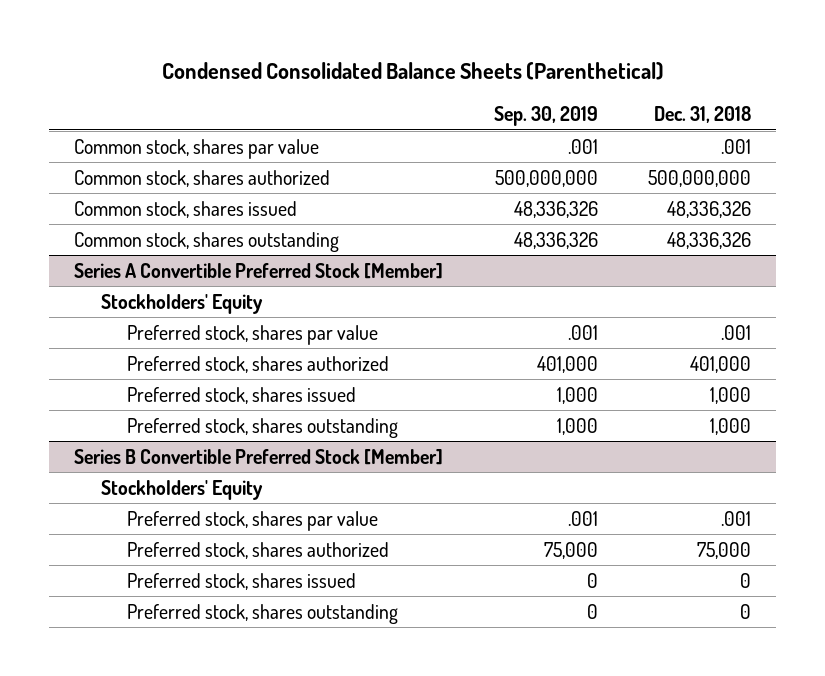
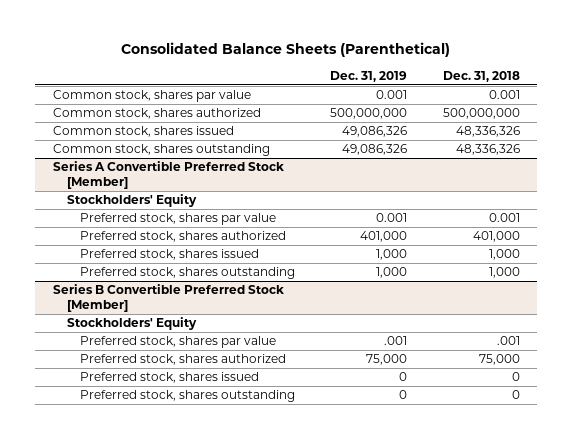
- Condensed Consolidated Balance Sheets (Parenthetical)
+ Consolidated Balance Sheets (Parenthetical)
- | Sep. 30, 2019 | Dec. 31, 2018
+ | Dec. 31, 2019 | Dec. 31, 2018
- Common stock, shares par value | .001 | .001
+ Common stock, shares par value | 0.001 | 0.001
@ Series A Convertible Preferred Stock [Member]
- Preferred stock, shares par value | .001 | .001
+ Preferred stock, shares par value | 0.001 | 0.001

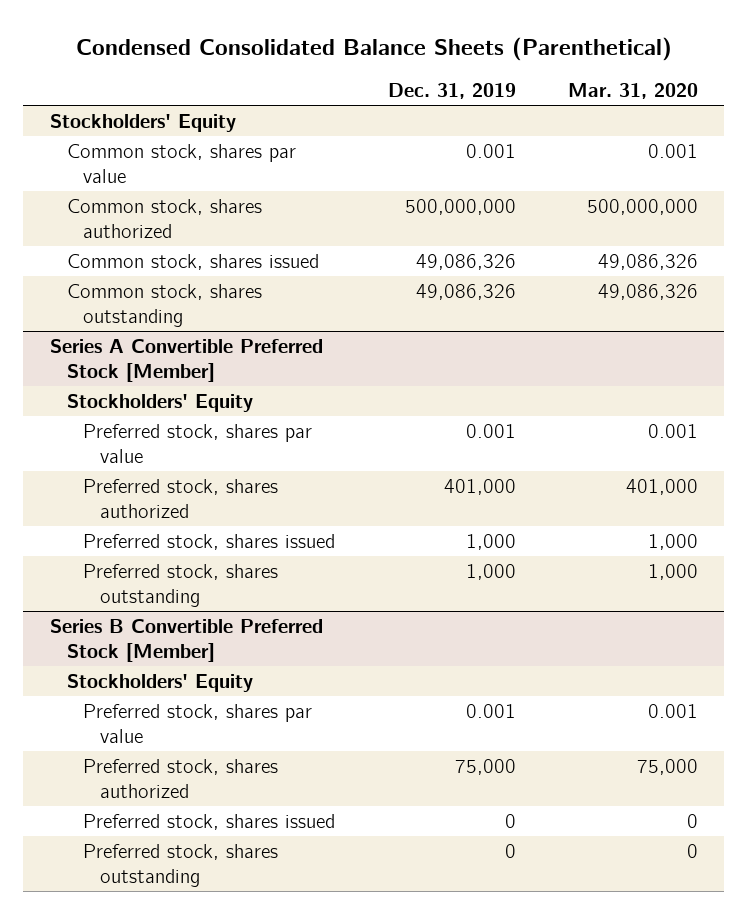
- Consolidated Balance Sheets (Parenthetical)
+ Condensed Consolidated Balance Sheets (Parenthetical)
- | Dec. 31, 2019 | Dec. 31, 2018
+ | Dec. 31, 2019 | Mar. 31, 2020
+ Stockholders' Equity
@ Series B Convertible Preferred Stock [Member]
- Preferred stock, shares par value | .001 | .001
+ Preferred stock, shares par value | 0.001 | 0.001

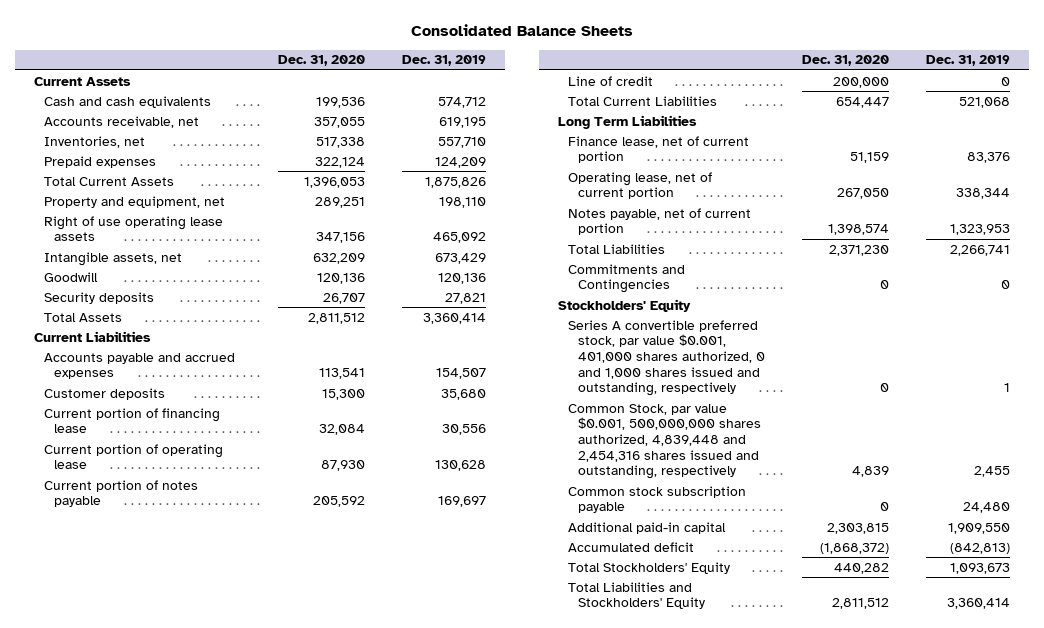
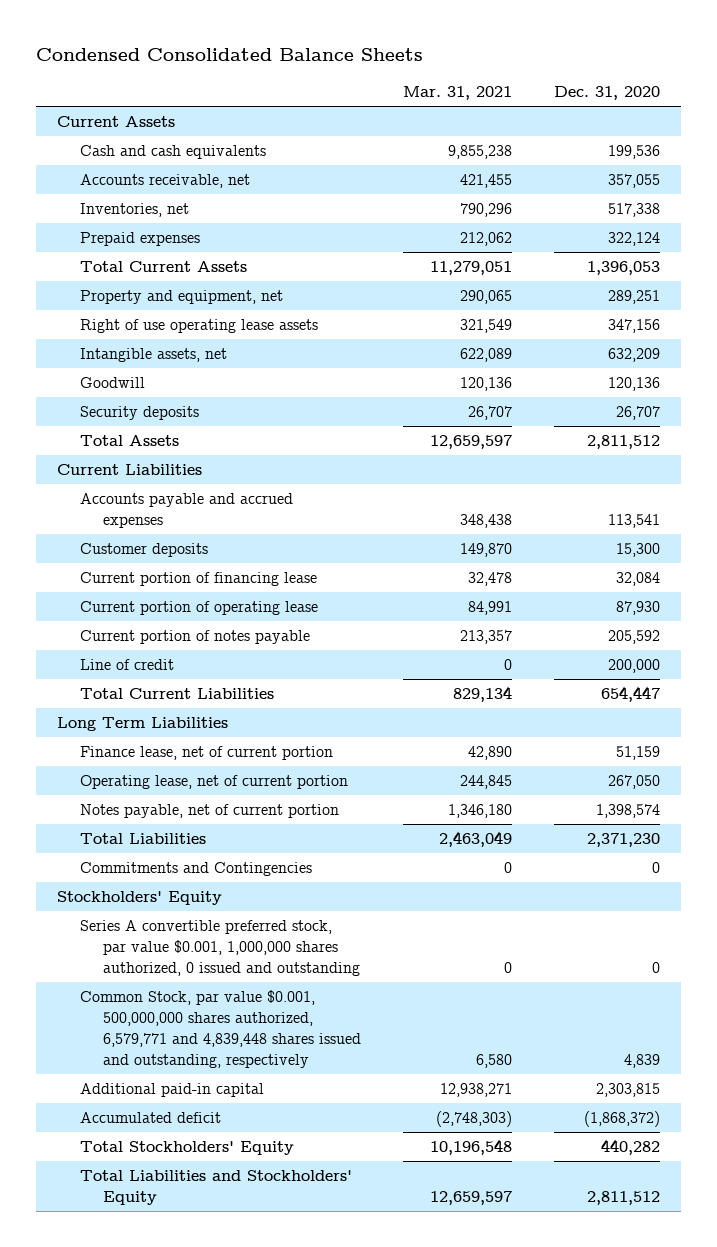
- Consolidated Balance Sheets
+ Condensed Consolidated Balance Sheets
- | Dec. 31, 2020 | Dec. 31, 2019
+ | Mar. 31, 2021 | Dec. 31, 2020
- Series A convertible preferred stock, par value $0.001, 401,000 shares authorized, 0 and 1,000 shares issued and outstanding, respectively | 0 | 1
- Common Stock, par value $0.001, 500,000,000 shares authorized, 4,839,448 and 2,454,316 shares issued and outstanding, respectively | 4,839 | 2,455
- Common stock subscription payable | 0 | 24,480
+ Series A convertible preferred stock, par value $0.001, 1,000,000 shares authorized, 0 issued and outstanding | 0 | 0
+ Common Stock, par value $0.001, 500,000,000 shares authorized, 6,579,771 and 4,839,448 shares issued and outstanding, respectively | 6,580 | 4,839

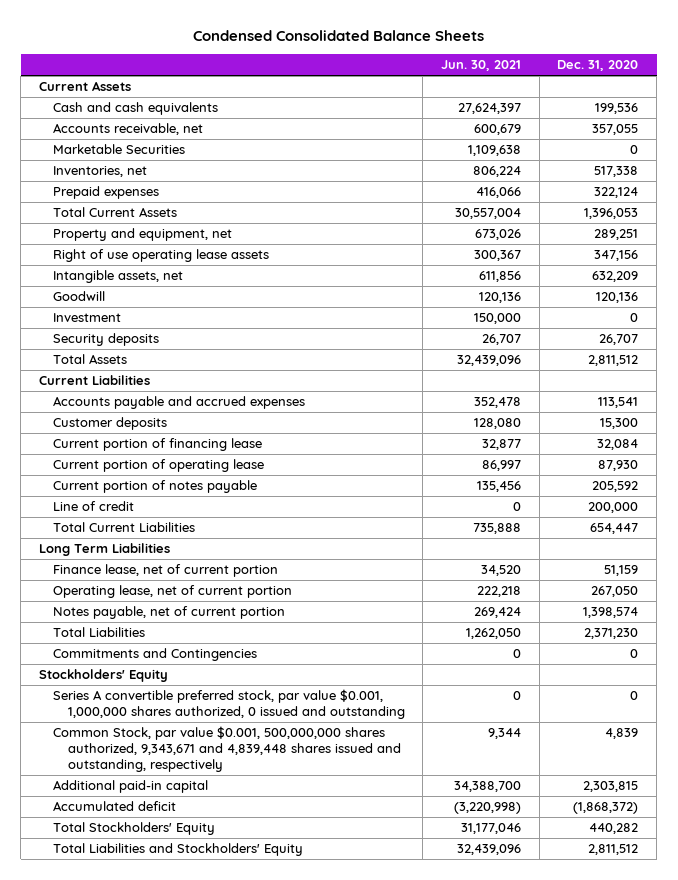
- | Mar. 31, 2021 | Dec. 31, 2020
+ | Jun. 30, 2021 | Dec. 31, 2020
+ Marketable Securities | 1,109,638 | 0
+ Investment | 150,000 | 0
- Common Stock, par value $0.001, 500,000,000 shares authorized, 6,579,771 and 4,839,448 shares issued and outstanding, respectively | 6,580 | 4,839
+ Common Stock, par value $0.001, 500,000,000 shares authorized, 9,343,671 and 4,839,448 shares issued and outstanding, respectively | 9,344 | 4,839

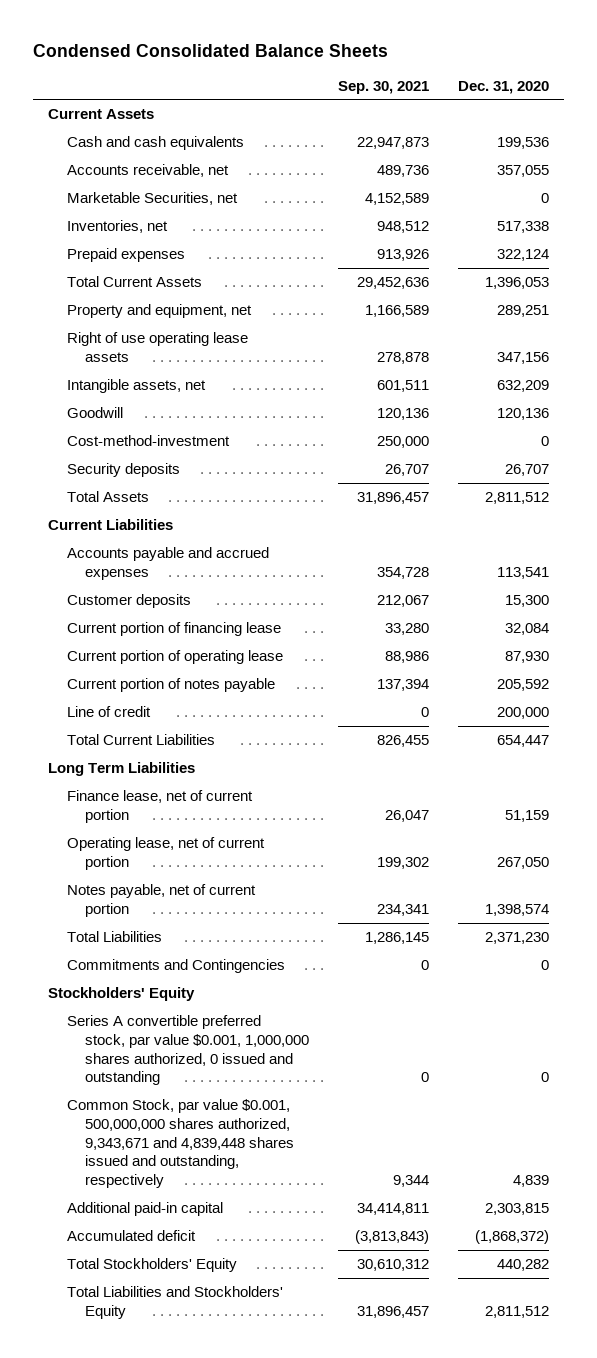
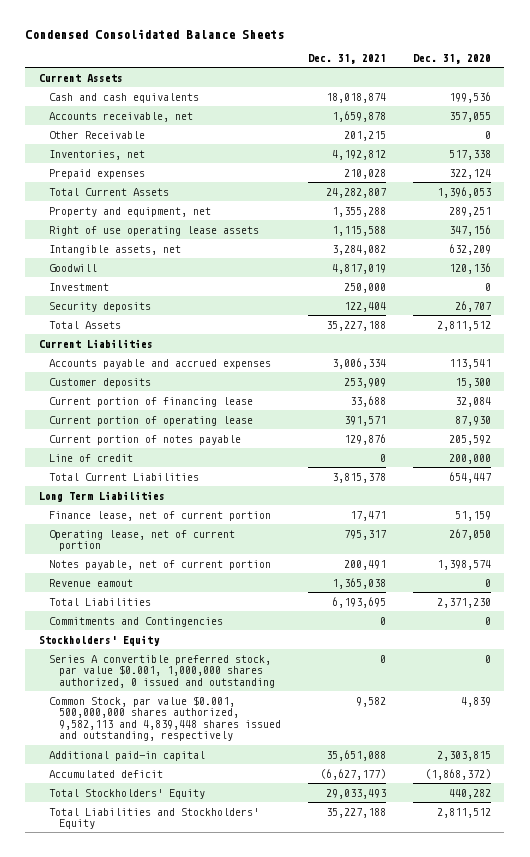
- | Sep. 30, 2021 | Dec. 31, 2020
+ | Dec. 31, 2021 | Dec. 31, 2020
- Marketable Securities, net | 4,152,589 | 0
+ Other Receivable | 201,215 | 0
- Cost-method-investment | 250,000 | 0
+ Investment | 250,000 | 0
+ Revenue eamout | 1,365,038 | 0
- Common Stock, par value $0.001, 500,000,000 shares authorized, 9,343,671 and 4,839,448 shares issued and outstanding, respectively | 9,344 | 4,839
+ Common Stock, par value $0.001, 500,000,000 shares authorized, 9,582,113 and 4,839,448 shares issued and outstanding, respectively | 9,582 | 4,839

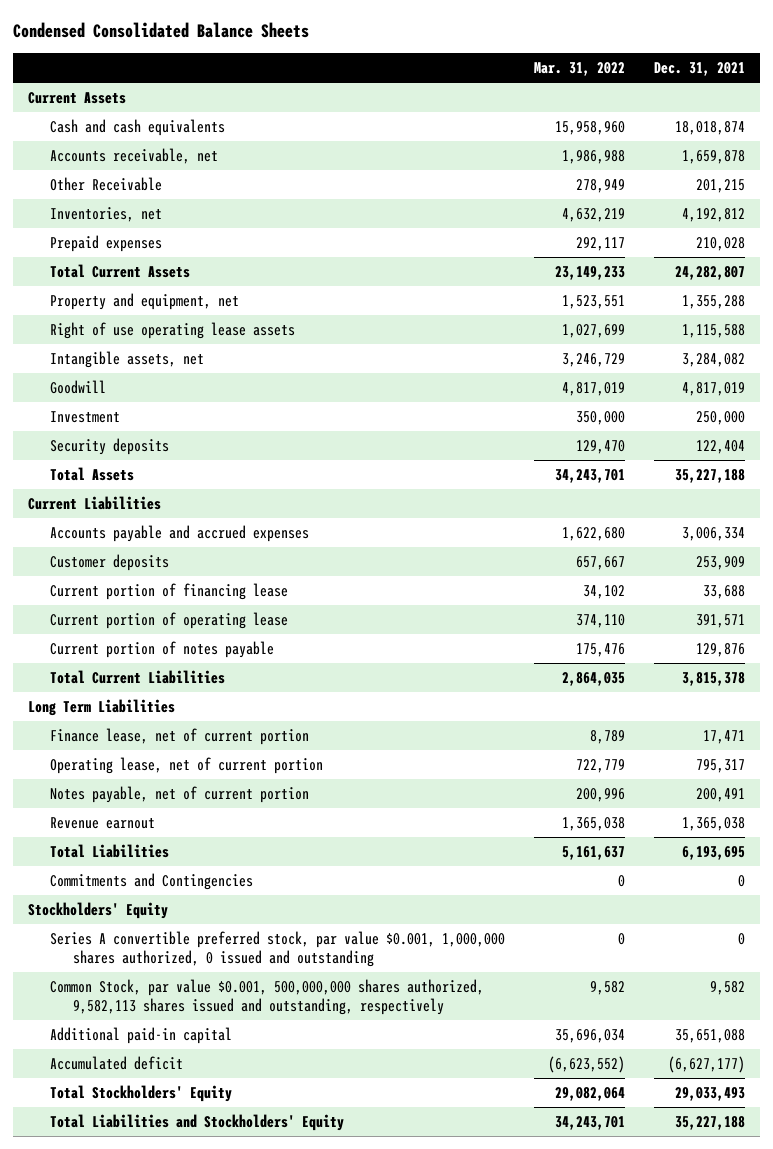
- | Dec. 31, 2021 | Dec. 31, 2020
+ | Mar. 31, 2022 | Dec. 31, 2021
- Line of credit | 0 | 200,000
- Revenue eamout | 1,365,038 | 0
+ Revenue earnout | 1,365,038 | 1,365,038
- Common Stock, par value $0.001, 500,000,000 shares authorized, 9,582,113 and 4,839,448 shares issued and outstanding, respectively | 9,582 | 4,839
+ Common Stock, par value $0.001, 500,000,000 shares authorized, 9,582,113 shares issued and outstanding, respectively | 9,582 | 9,582

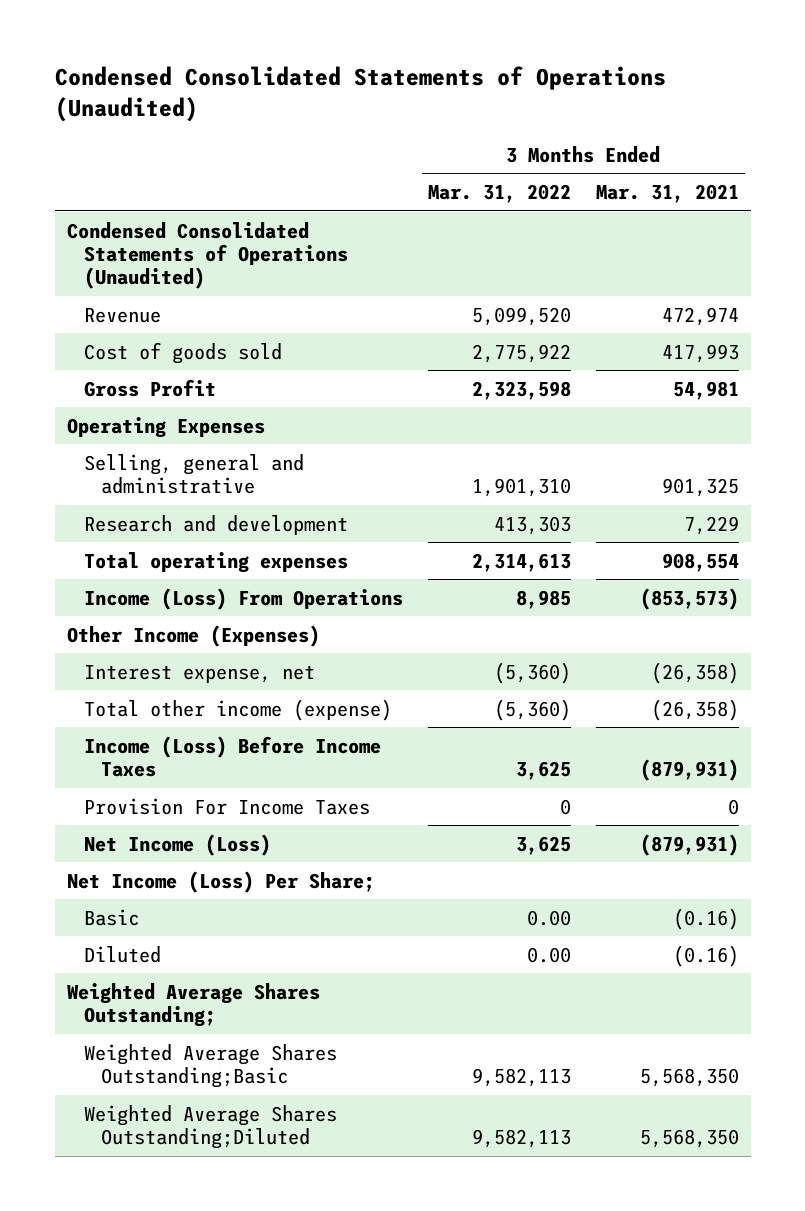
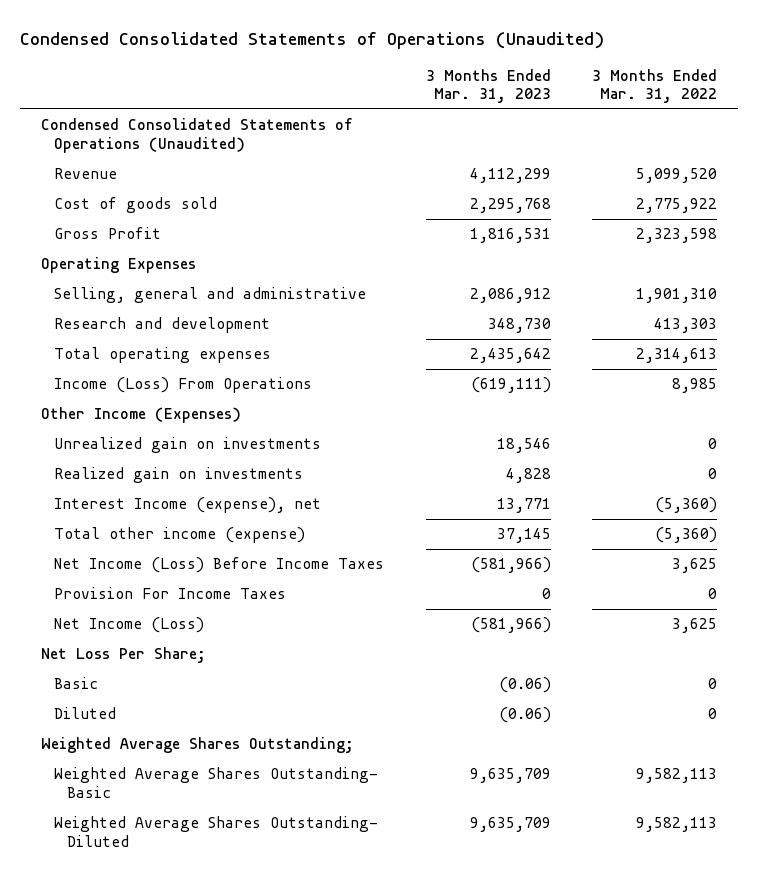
- | 3 Months Ended Mar. 31, 2022 | 3 Months Ended Mar. 31, 2021
+ | 3 Months Ended Mar. 31, 2023 | 3 Months Ended Mar. 31, 2022
- Interest expense, net | (5,360) | (26,358)
+ Unrealized gain on investments | 18,546 | 0
+ Realized gain on investments | 4,828 | 0
+ Interest Income (expense), net | 13,771 | (5,360)
- Income (Loss) Before Income Taxes | 3,625 | (879,931)
+ Net Income (Loss) Before Income Taxes | (581,966) | 3,625
- Net Income (Loss) Per Share;
- Basic | 0.00 | (0.16)
- Diluted | 0.00 | (0.16)
+ Net Loss Per Share;
+ Basic | (0.06) | 0
+ Diluted | (0.06) | 0
- Weighted Average Shares Outstanding;Basic | 9,582,113 | 5,568,350
- Weighted Average Shares Outstanding;Diluted | 9,582,113 | 5,568,350
+ Weighted Average Shares Outstanding- Basic | 9,635,709 | 9,582,113
+ Weighted Average Shares Outstanding- Diluted | 9,635,709 | 9,582,113

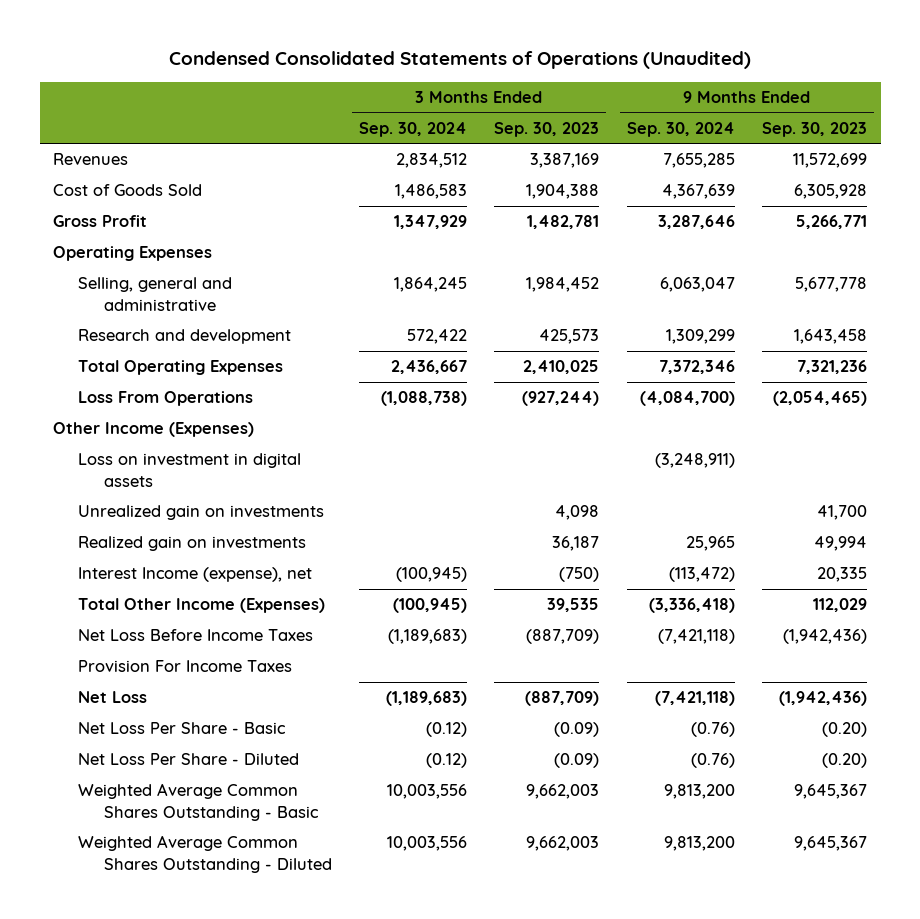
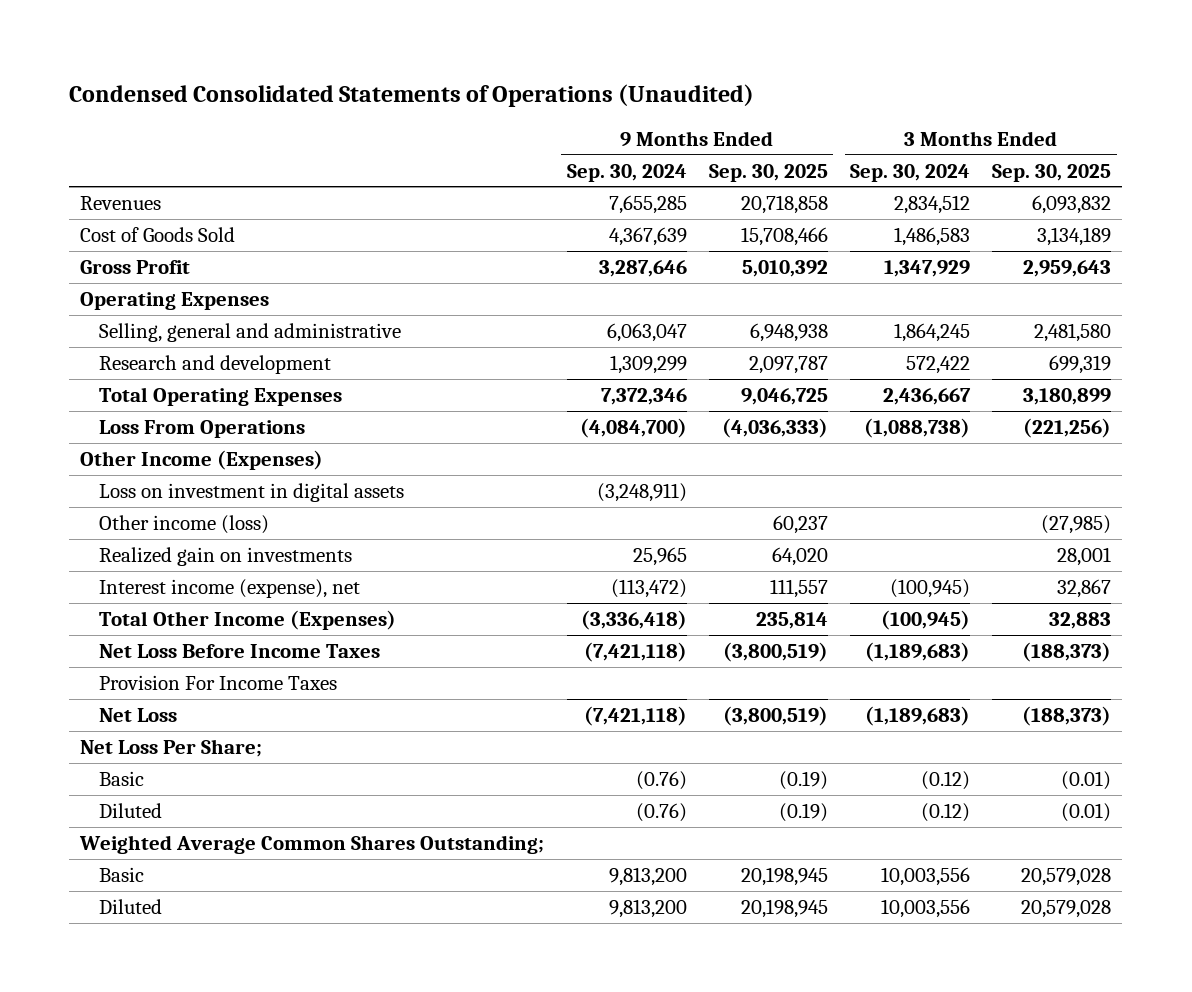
- | 3 Months Ended Sep. 30, 2024 | 3 Months Ended Sep. 30, 2023 | 9 Months Ended Sep. 30, 2024 | 9 Months Ended Sep. 30, 2023
+ | 9 Months Ended Sep. 30, 2024 | 9 Months Ended Sep. 30, 2025 | 3 Months Ended Sep. 30, 2024 | 3 Months Ended Sep. 30, 2025
- Unrealized gain on investments | | 4,098 | | 41,700
+ Other income (loss) | | 60,237 | | (27,985)
- Interest Income (expense), net | (100,945) | (750) | (113,472) | 20,335
+ Interest income (expense), net | (113,472) | 111,557 | (100,945) | 32,867
- Net Loss Per Share - Basic | (0.12) | (0.09) | (0.76) | (0.20)
- Net Loss Per Share - Diluted | (0.12) | (0.09) | (0.76) | (0.20)
- Weighted Average Common Shares Outstanding - Basic | 10,003,556 | 9,662,003 | 9,813,200 | 9,645,367
- Weighted Average Common Shares Outstanding - Diluted | 10,003,556 | 9,662,003 | 9,813,200 | 9,645,367
+ Net Loss Per Share;
+ Basic | (0.76) | (0.19) | (0.12) | (0.01)
+ Diluted | (0.76) | (0.19) | (0.12) | (0.01)
+ Weighted Average Common Shares Outstanding;
+ Basic | 9,813,200 | 20,198,945 | 10,003,556 | 20,579,028
+ Diluted | 9,813,200 | 20,198,945 | 10,003,556 | 20,579,028

